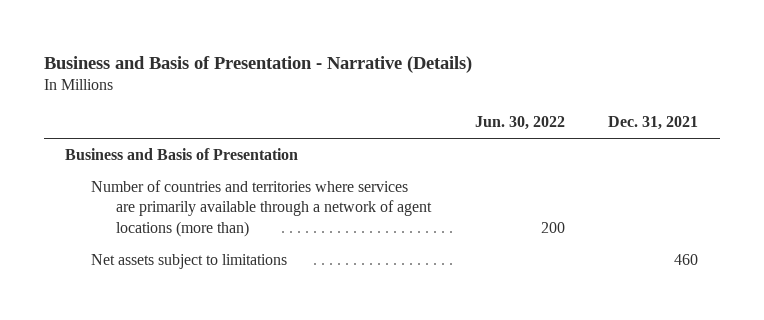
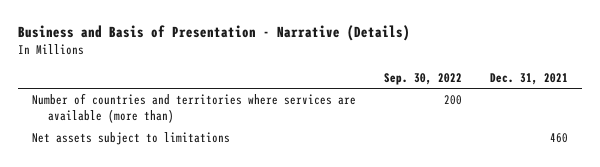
- | Jun. 30, 2022 | Dec. 31, 2021
+ | Sep. 30, 2022 | Dec. 31, 2021
- Business and Basis of Presentation
- Number of countries and territories where services are primarily available through a network of agent locations (more than) | 200 |
+ Number of countries and territories where services are available (more than) | 200 |

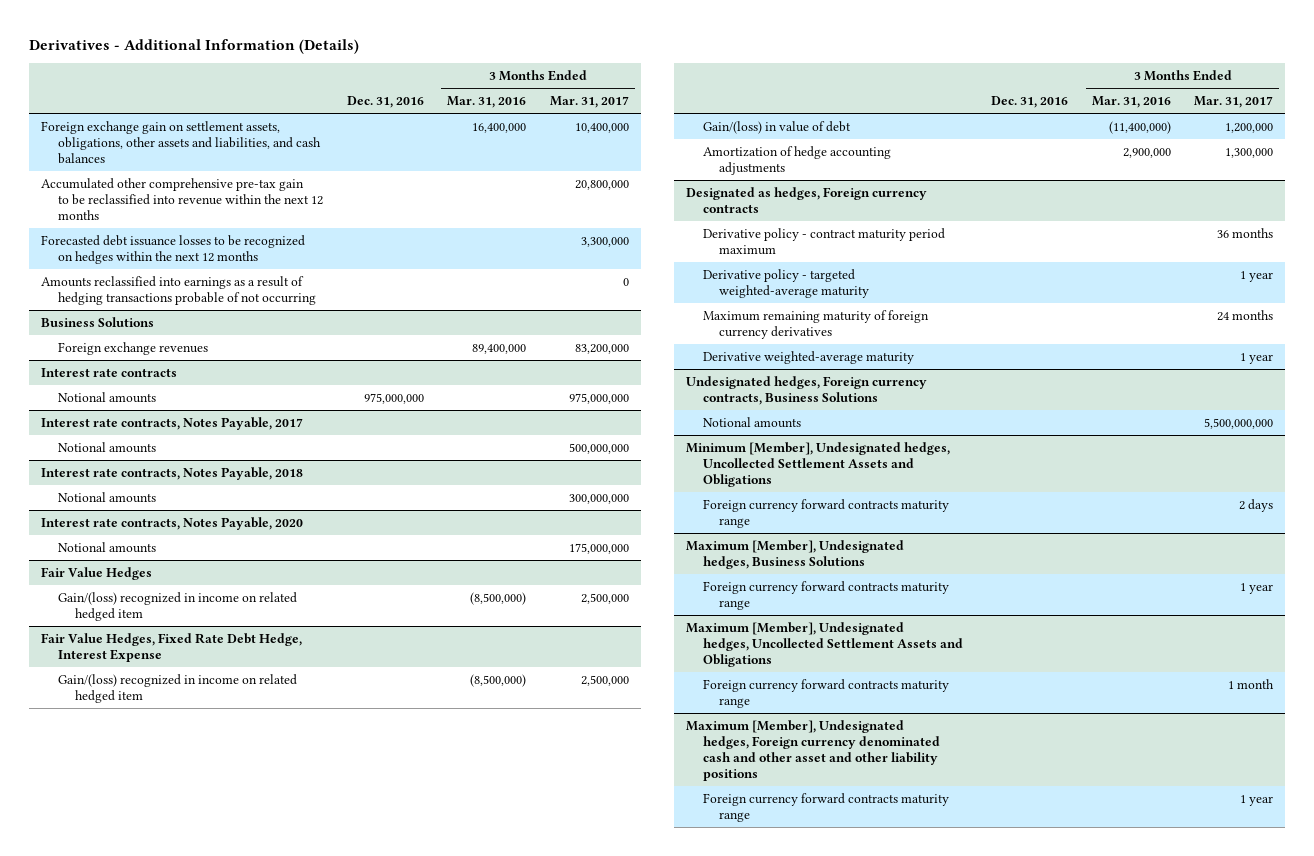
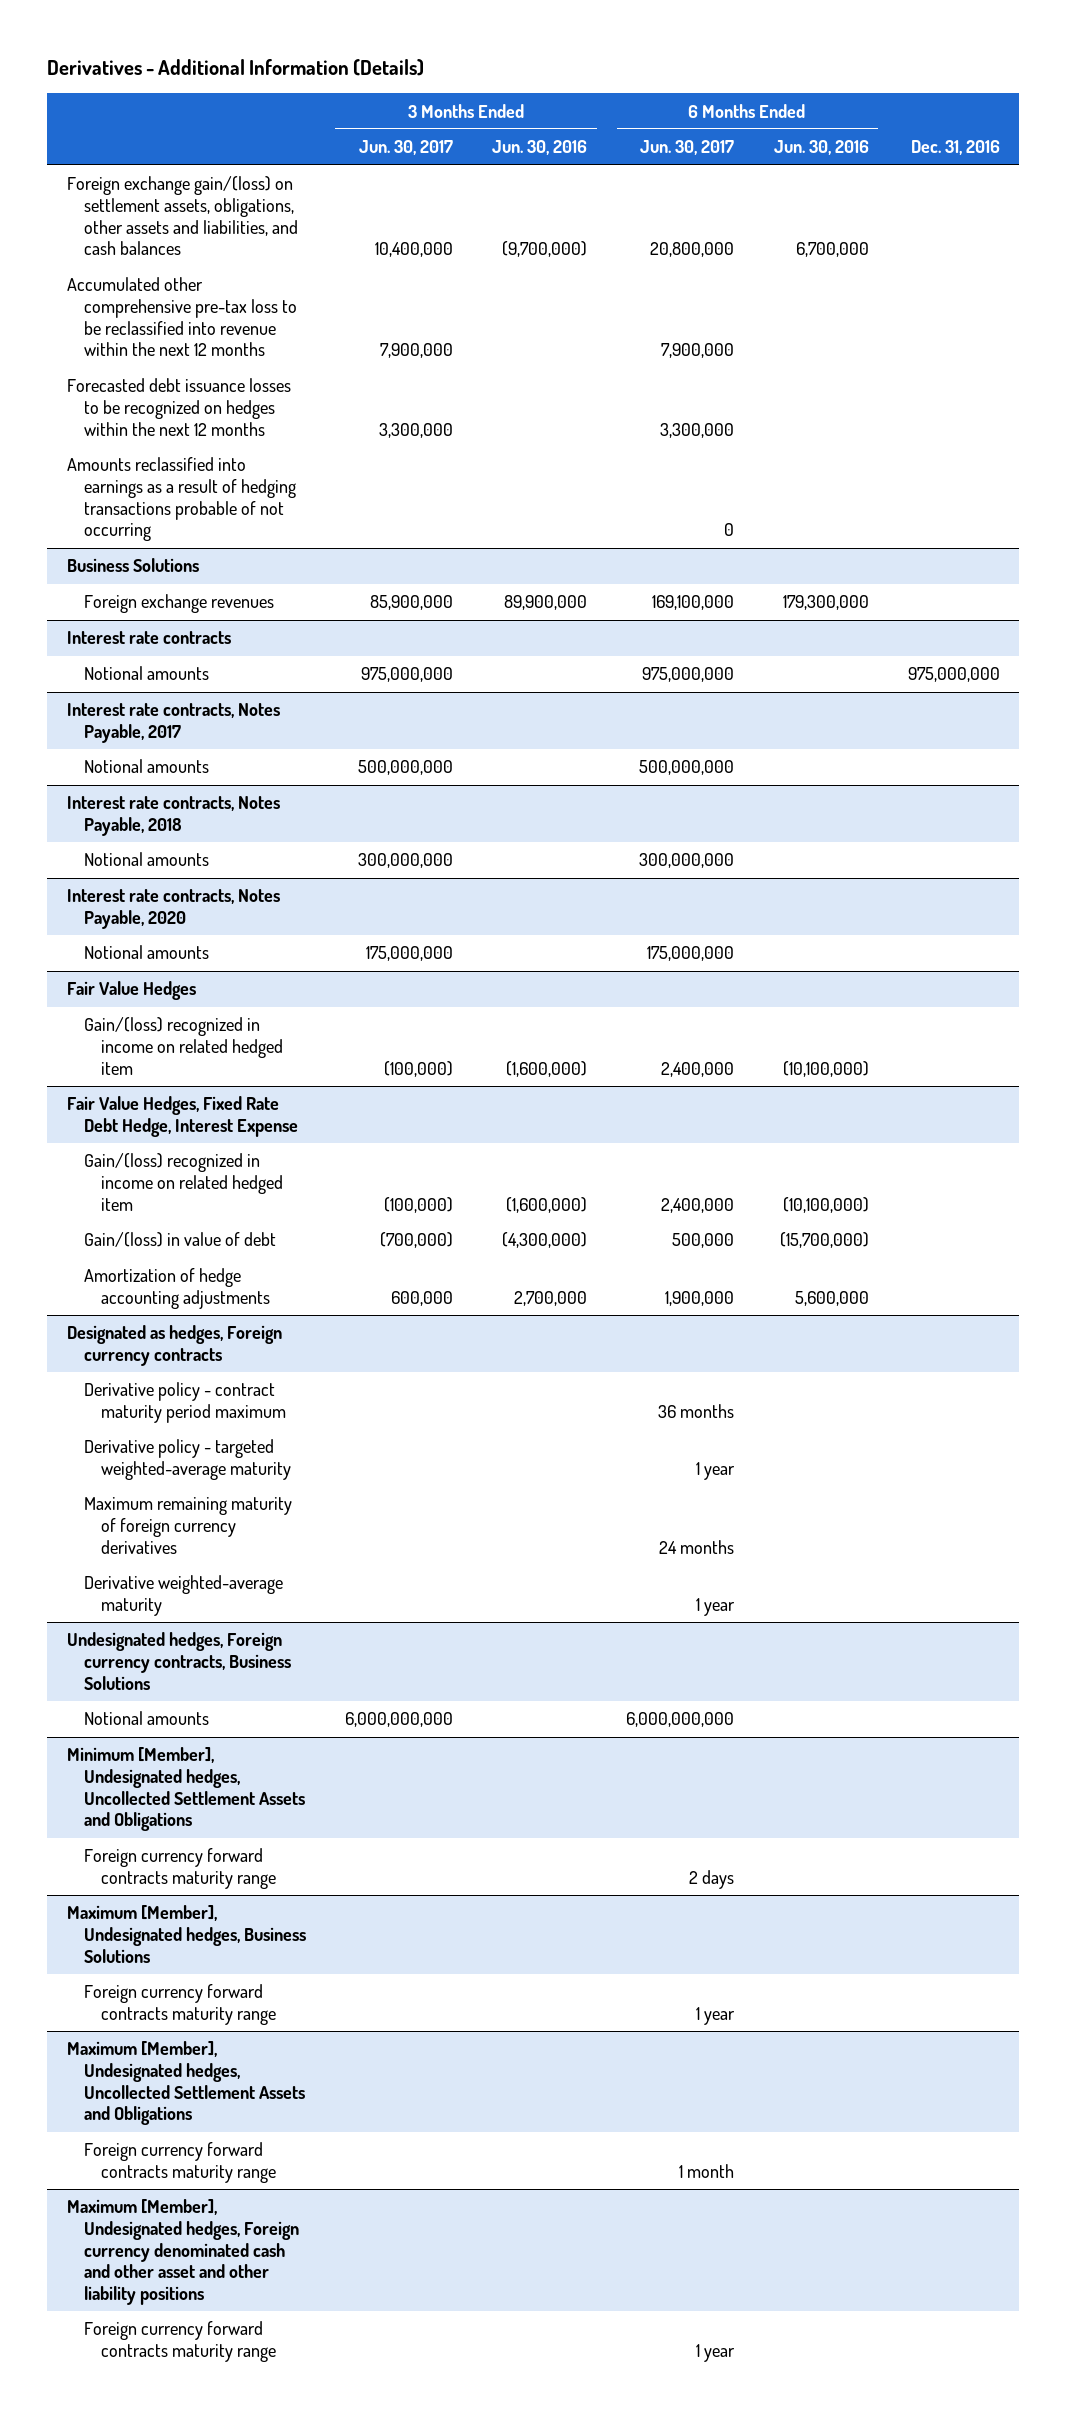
- | Dec. 31, 2016 | 3 Months Ended Mar. 31, 2016 | 3 Months Ended Mar. 31, 2017
+ | 3 Months Ended Jun. 30, 2017 | 3 Months Ended Jun. 30, 2016 | 6 Months Ended Jun. 30, 2017 | 6 Months Ended Jun. 30, 2016 | Dec. 31, 2016
- Foreign exchange gain on settlement assets, obligations, other assets and liabilities, and cash balances | | 16,400,000 | 10,400,000
- Accumulated other comprehensive pre-tax gain to be reclassified into revenue within the next 12 months | | | 20,800,000
+ Foreign exchange gain/(loss) on settlement assets, obligations, other assets and liabilities, and cash balances | 10,400,000 | (9,700,000) | 20,800,000 | 6,700,000 |
+ Accumulated other comprehensive pre-tax loss to be reclassified into revenue within the next 12 months | 7,900,000 | | 7,900,000 | |

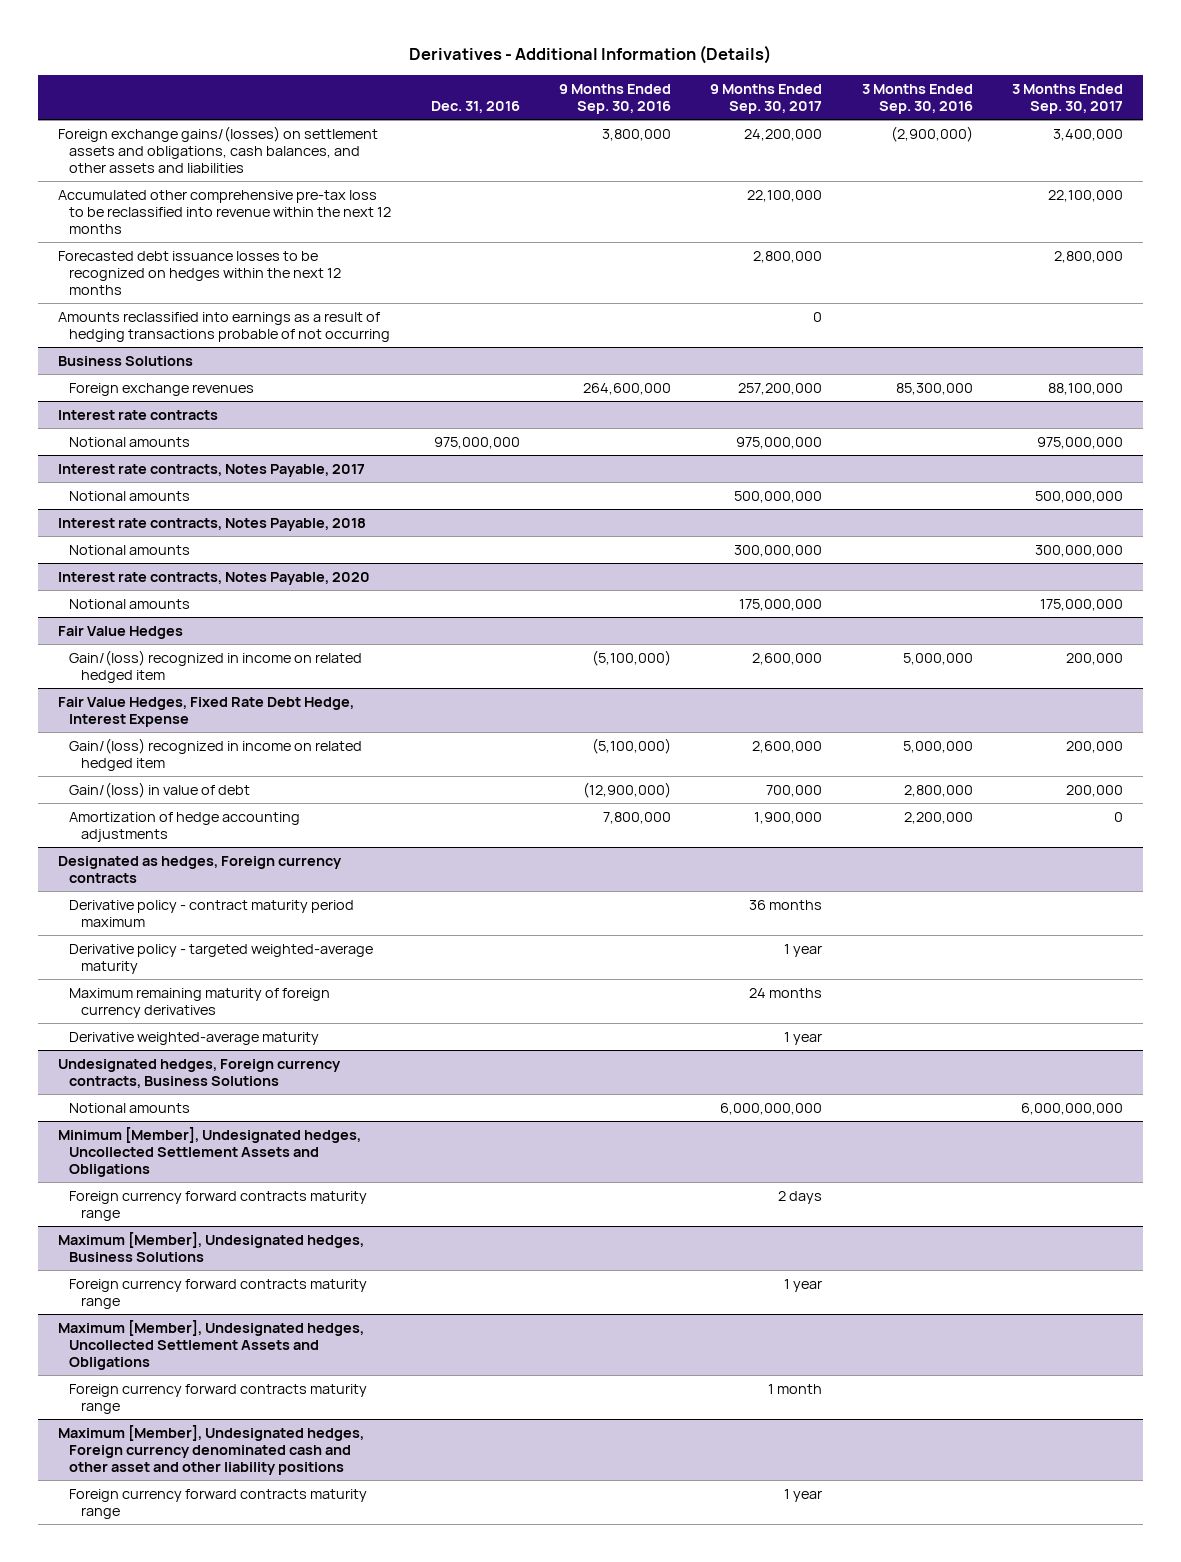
- | 3 Months Ended Jun. 30, 2017 | 3 Months Ended Jun. 30, 2016 | 6 Months Ended Jun. 30, 2017 | 6 Months Ended Jun. 30, 2016 | Dec. 31, 2016
+ | Dec. 31, 2016 | 9 Months Ended Sep. 30, 2016 | 9 Months Ended Sep. 30, 2017 | 3 Months Ended Sep. 30, 2016 | 3 Months Ended Sep. 30, 2017
- Foreign exchange gain/(loss) on settlement assets, obligations, other assets and liabilities, and cash balances | 10,400,000 | (9,700,000) | 20,800,000 | 6,700,000 |
+ Foreign exchange gains/(losses) on settlement assets and obligations, cash balances, and other assets and liabilities | | 3,800,000 | 24,200,000 | (2,900,000) | 3,400,000

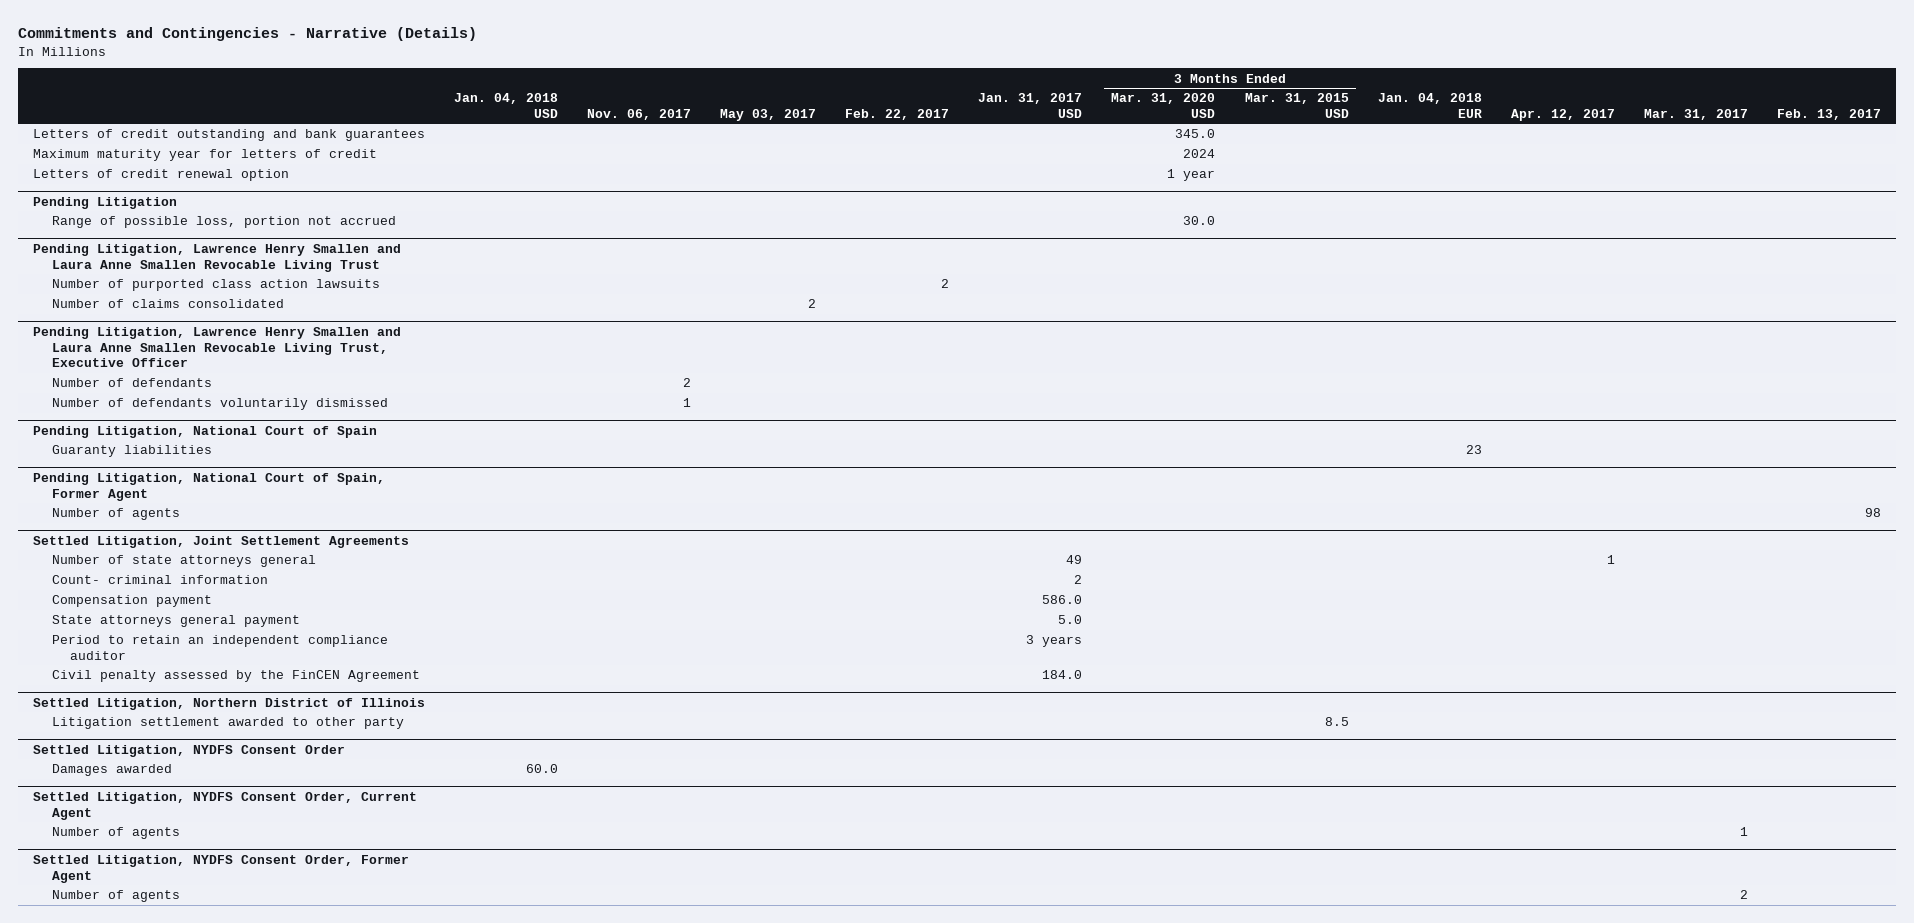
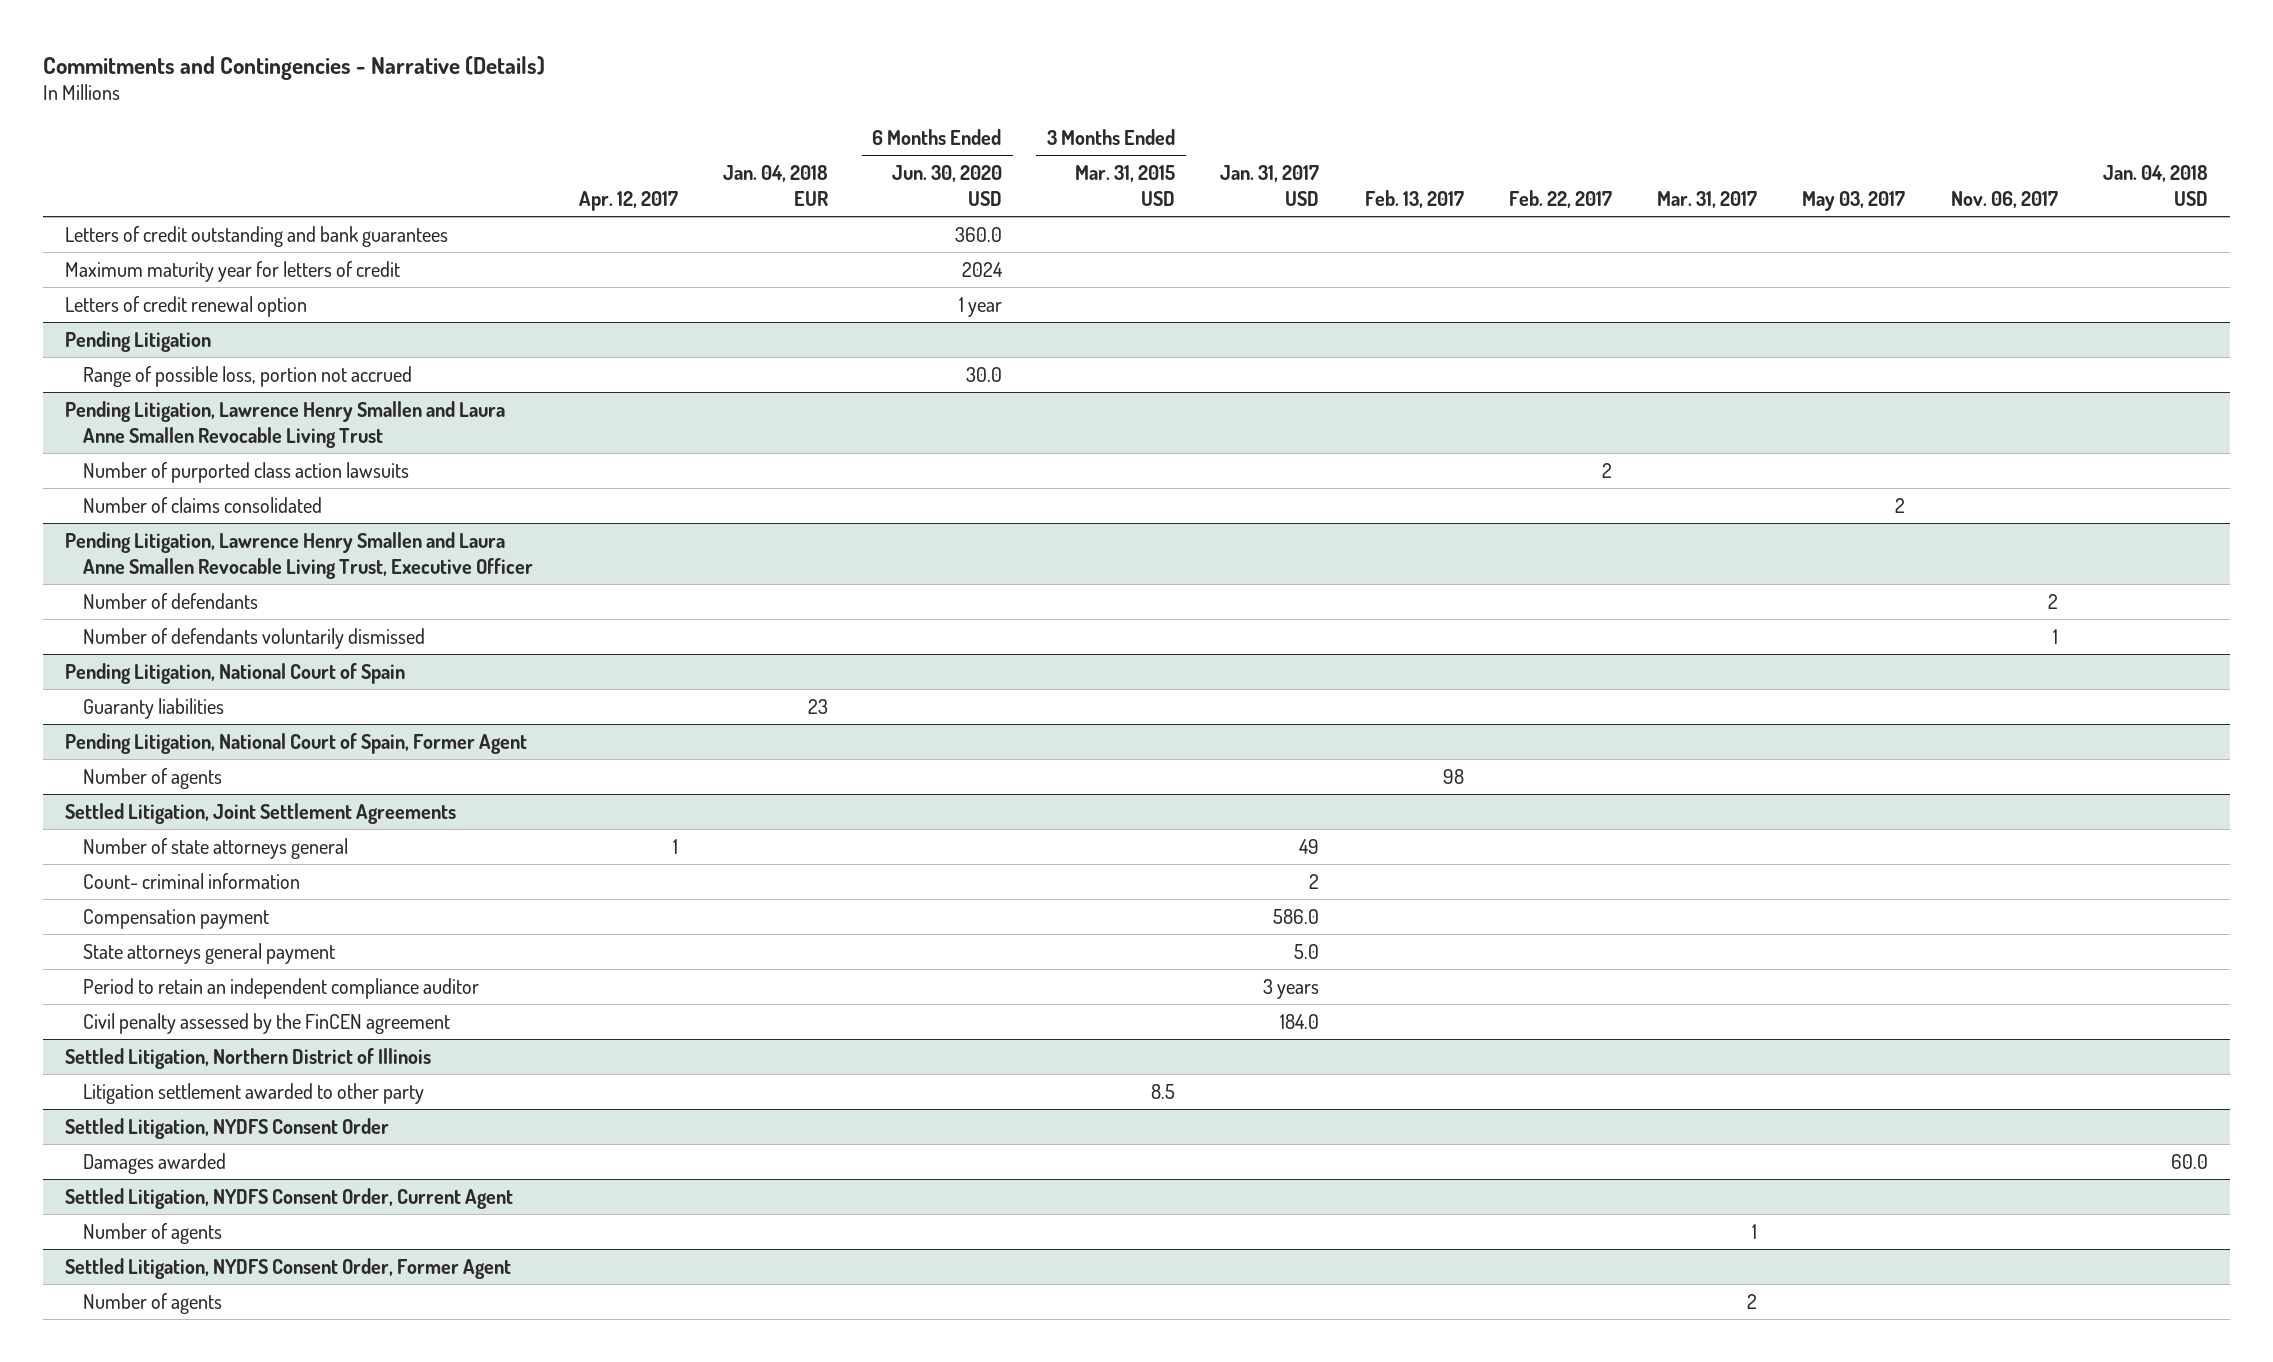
- | Jan. 04, 2018 USD | Nov. 06, 2017 | May 03, 2017 | Feb. 22, 2017 | Jan. 31, 2017 USD | 3 Months Ended Mar. 31, 2020 USD | 3 Months Ended Mar. 31, 2015 USD | Jan. 04, 2018 EUR | Apr. 12, 2017 | Mar. 31, 2017 | Feb. 13, 2017
+ | Apr. 12, 2017 | Jan. 04, 2018 EUR | 6 Months Ended Jun. 30, 2020 USD | 3 Months Ended Mar. 31, 2015 USD | Jan. 31, 2017 USD | Feb. 13, 2017 | Feb. 22, 2017 | Mar. 31, 2017 | May 03, 2017 | Nov. 06, 2017 | Jan. 04, 2018 USD
@ Settled Litigation, Joint Settlement Agreements
- Civil penalty assessed by the FinCEN Agreement | | | | | 184.0 | | | | | |
+ Civil penalty assessed by the FinCEN agreement | | | | | 184.0 | | | | | |

